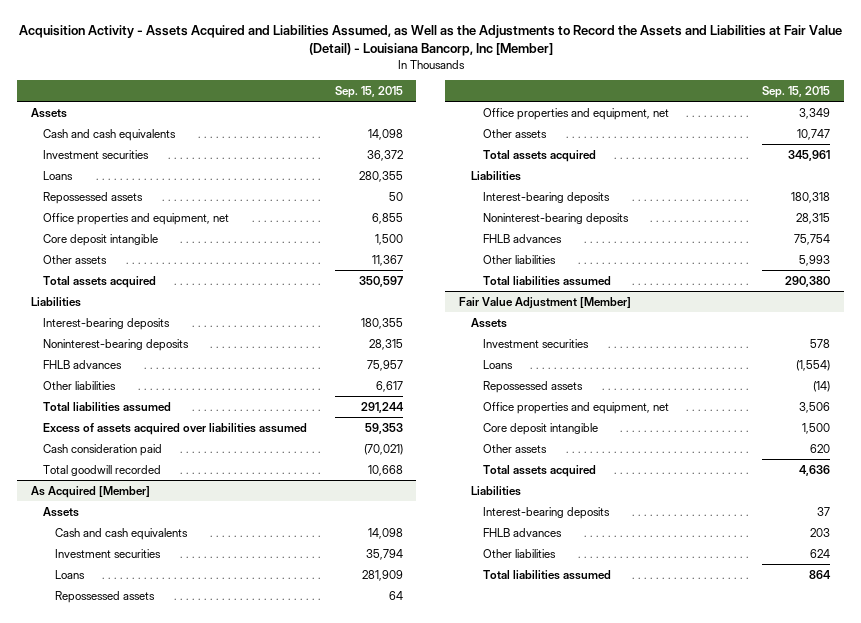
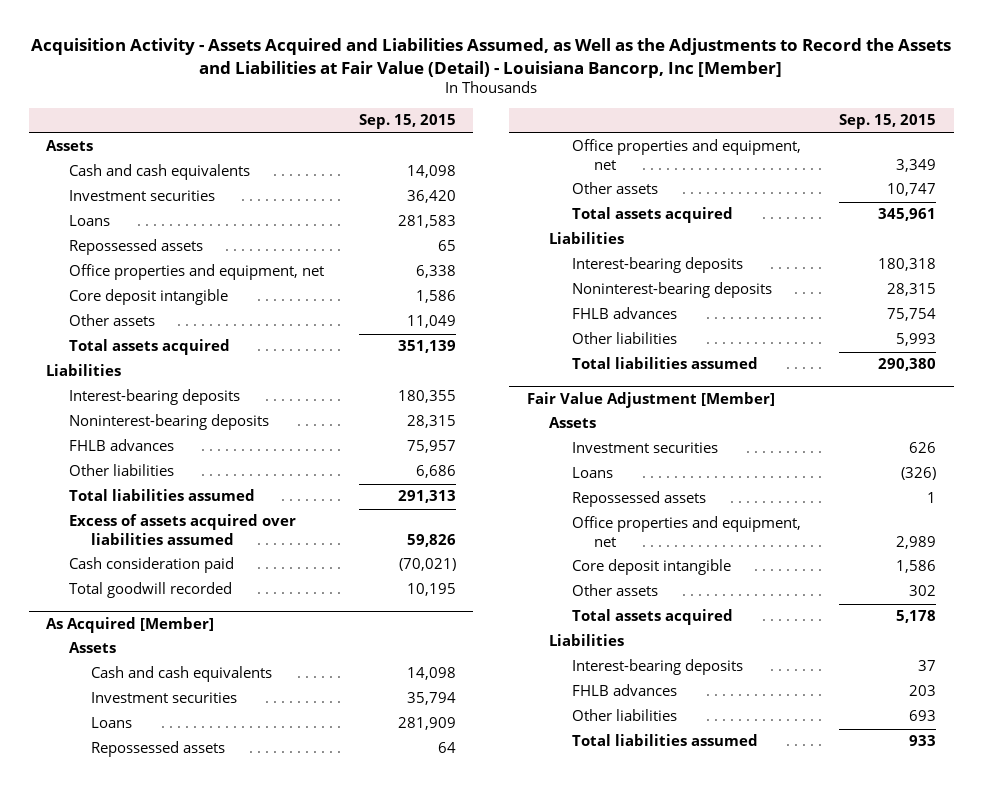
- Investment securities | 36,372
- Loans | 280,355
- Repossessed assets | 50
- Office properties and equipment, net | 6,855
- Core deposit intangible | 1,500
- Other assets | 11,367
- Total assets acquired | 350,597
+ Investment securities | 36,420
+ Loans | 281,583
+ Repossessed assets | 65
+ Office properties and equipment, net | 6,338
+ Core deposit intangible | 1,586
+ Other assets | 11,049
+ Total assets acquired | 351,139
- Other liabilities | 6,617
- Total liabilities assumed | 291,244
- Excess of assets acquired over liabilities assumed | 59,353
+ Other liabilities | 6,686
+ Total liabilities assumed | 291,313
+ Excess of assets acquired over liabilities assumed | 59,826
- Total goodwill recorded | 10,668
+ Total goodwill recorded | 10,195
@ Fair Value Adjustment [Member]
- Investment securities | 578
- Loans | (1,554)
- Repossessed assets | (14)
- Office properties and equipment, net | 3,506
- Core deposit intangible | 1,500
- Other assets | 620
- Total assets acquired | 4,636
+ Investment securities | 626
+ Loans | (326)
+ Repossessed assets | 1
+ Office properties and equipment, net | 2,989
+ Core deposit intangible | 1,586
+ Other assets | 302
+ Total assets acquired | 5,178
- Other liabilities | 624
- Total liabilities assumed | 864
+ Other liabilities | 693
+ Total liabilities assumed | 933

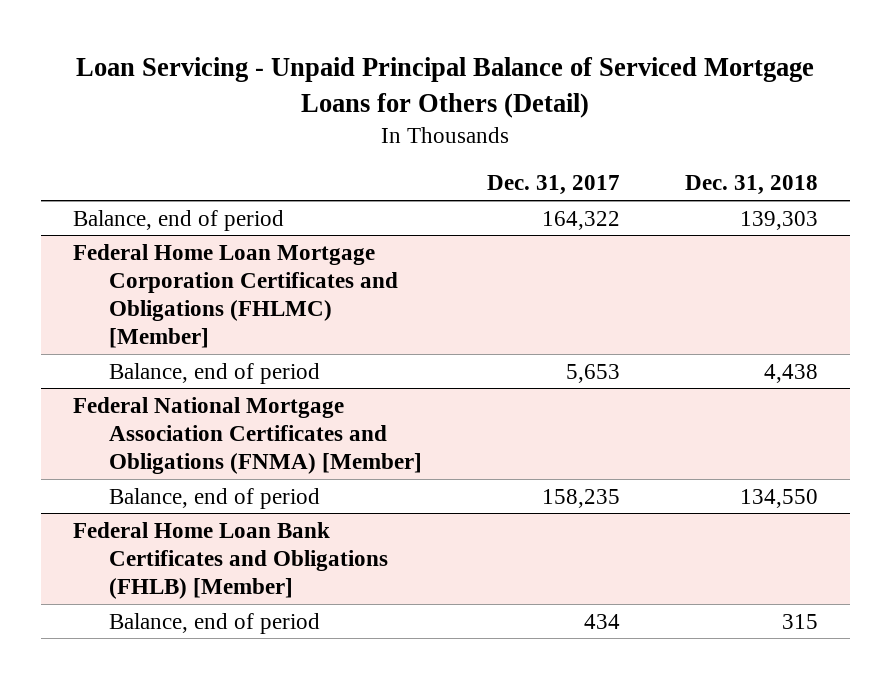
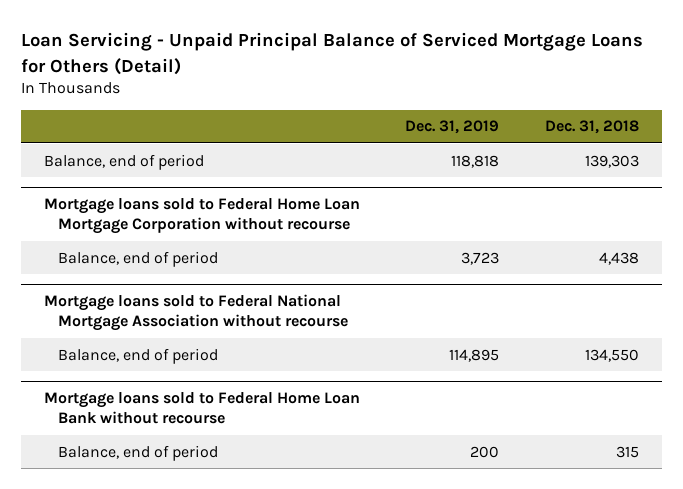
- | Dec. 31, 2017 | Dec. 31, 2018
+ | Dec. 31, 2019 | Dec. 31, 2018
- Federal Home Loan Mortgage Corporation Certificates and Obligations (FHLMC) [Member]
+ Mortgage loans sold to Federal Home Loan Mortgage Corporation without recourse
- Federal National Mortgage Association Certificates and Obligations (FNMA) [Member]
+ Mortgage loans sold to Federal National Mortgage Association without recourse
- Federal Home Loan Bank Certificates and Obligations (FHLB) [Member]
+ Mortgage loans sold to Federal Home Loan Bank without recourse

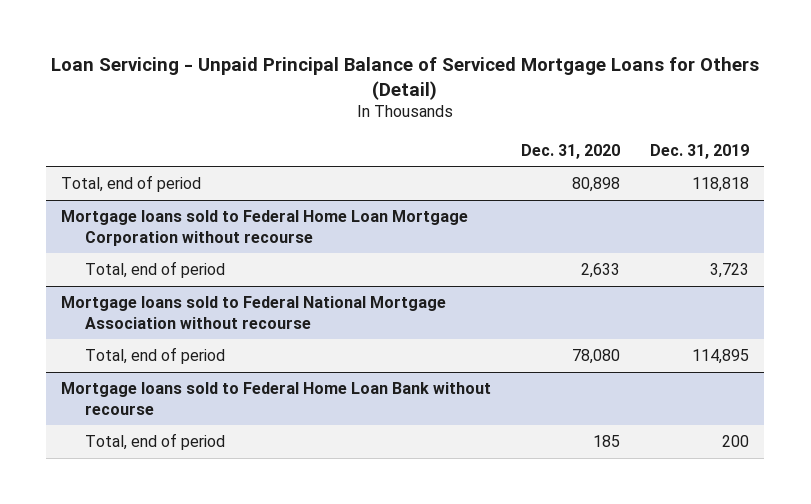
- | Dec. 31, 2019 | Dec. 31, 2018
+ | Dec. 31, 2020 | Dec. 31, 2019
- Balance, end of period | 118,818 | 139,303
+ Total, end of period | 80,898 | 118,818
@ Mortgage loans sold to Federal Home Loan Mortgage Corporation without recourse
- Balance, end of period | 3,723 | 4,438
+ Total, end of period | 2,633 | 3,723
@ Mortgage loans sold to Federal National Mortgage Association without recourse
- Balance, end of period | 114,895 | 134,550
+ Total, end of period | 78,080 | 114,895
@ Mortgage loans sold to Federal Home Loan Bank without recourse
- Balance, end of period | 200 | 315
+ Total, end of period | 185 | 200

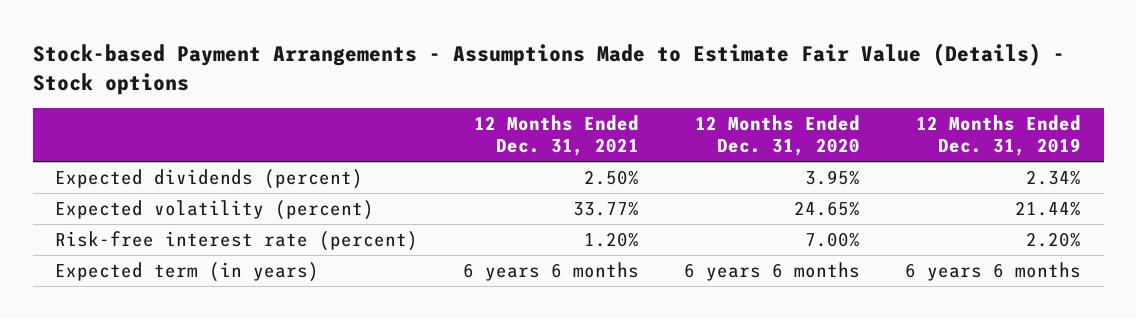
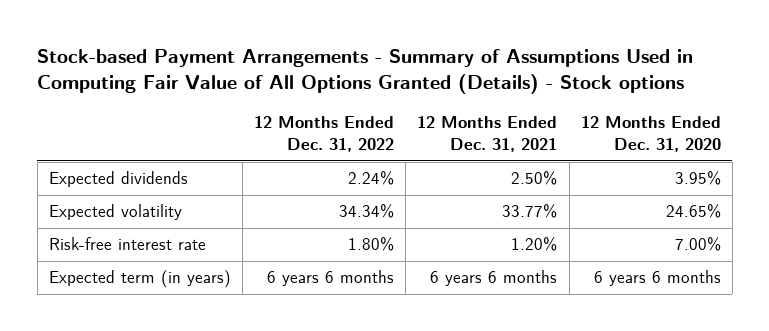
- Stock-based Payment Arrangements - Assumptions Made to Estimate Fair Value (Details) - Stock options
+ Stock-based Payment Arrangements - Summary of Assumptions Used in Computing Fair Value of All Options Granted (Details) - Stock options
- | 12 Months Ended Dec. 31, 2021 | 12 Months Ended Dec. 31, 2020 | 12 Months Ended Dec. 31, 2019
+ | 12 Months Ended Dec. 31, 2022 | 12 Months Ended Dec. 31, 2021 | 12 Months Ended Dec. 31, 2020
- Expected dividends (percent) | 2.50% | 3.95% | 2.34%
- Expected volatility (percent) | 33.77% | 24.65% | 21.44%
- Risk-free interest rate (percent) | 1.20% | 7.00% | 2.20%
+ Expected dividends | 2.24% | 2.50% | 3.95%
+ Expected volatility | 34.34% | 33.77% | 24.65%
+ Risk-free interest rate | 1.80% | 1.20% | 7.00%

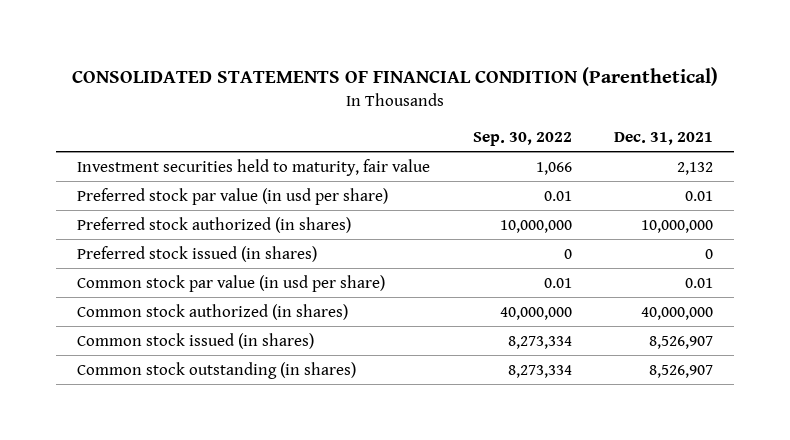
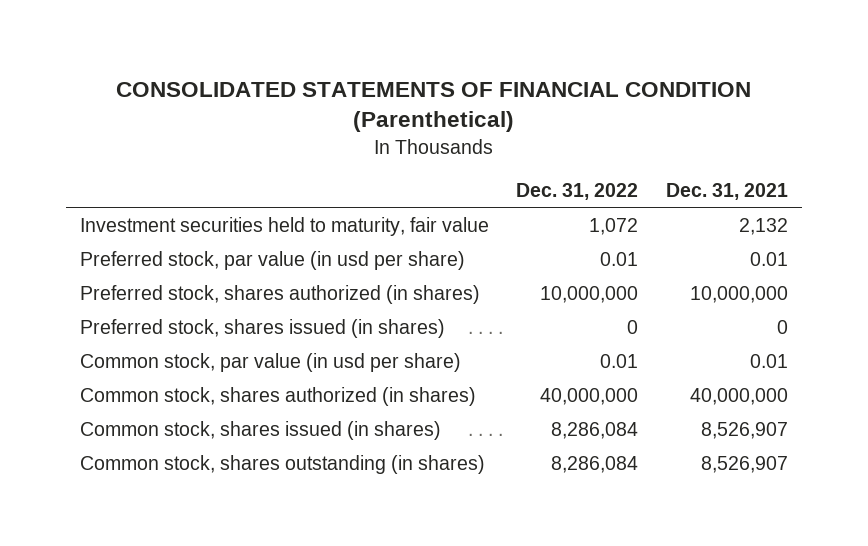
- | Sep. 30, 2022 | Dec. 31, 2021
+ | Dec. 31, 2022 | Dec. 31, 2021
- Preferred stock par value (in usd per share) | 0.01 | 0.01
- Preferred stock authorized (in shares) | 10,000,000 | 10,000,000
- Preferred stock issued (in shares) | 0 | 0
- Common stock par value (in usd per share) | 0.01 | 0.01
- Common stock authorized (in shares) | 40,000,000 | 40,000,000
- Common stock issued (in shares) | 8,273,334 | 8,526,907
- Common stock outstanding (in shares) | 8,273,334 | 8,526,907
+ Preferred stock, par value (in usd per share) | 0.01 | 0.01
+ Preferred stock, shares authorized (in shares) | 10,000,000 | 10,000,000
+ Preferred stock, shares issued (in shares) | 0 | 0
+ Common stock, par value (in usd per share) | 0.01 | 0.01
+ Common stock, shares authorized (in shares) | 40,000,000 | 40,000,000
+ Common stock, shares issued (in shares) | 8,286,084 | 8,526,907
+ Common stock, shares outstanding (in shares) | 8,286,084 | 8,526,907

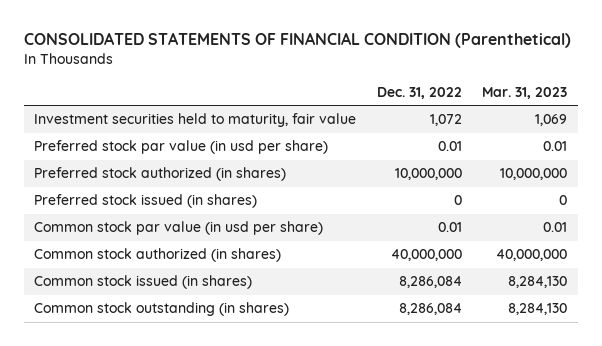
- | Dec. 31, 2022 | Dec. 31, 2021
+ | Dec. 31, 2022 | Mar. 31, 2023
- Preferred stock, par value (in usd per share) | 0.01 | 0.01
- Preferred stock, shares authorized (in shares) | 10,000,000 | 10,000,000
- Preferred stock, shares issued (in shares) | 0 | 0
- Common stock, par value (in usd per share) | 0.01 | 0.01
- Common stock, shares authorized (in shares) | 40,000,000 | 40,000,000
- Common stock, shares issued (in shares) | 8,286,084 | 8,526,907
- Common stock, shares outstanding (in shares) | 8,286,084 | 8,526,907
+ Preferred stock par value (in usd per share) | 0.01 | 0.01
+ Preferred stock authorized (in shares) | 10,000,000 | 10,000,000
+ Preferred stock issued (in shares) | 0 | 0
+ Common stock par value (in usd per share) | 0.01 | 0.01
+ Common stock authorized (in shares) | 40,000,000 | 40,000,000
+ Common stock issued (in shares) | 8,286,084 | 8,284,130
+ Common stock outstanding (in shares) | 8,286,084 | 8,284,130

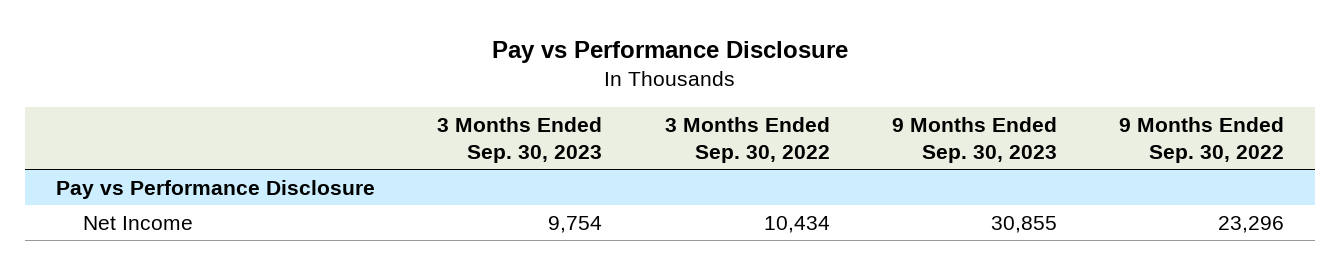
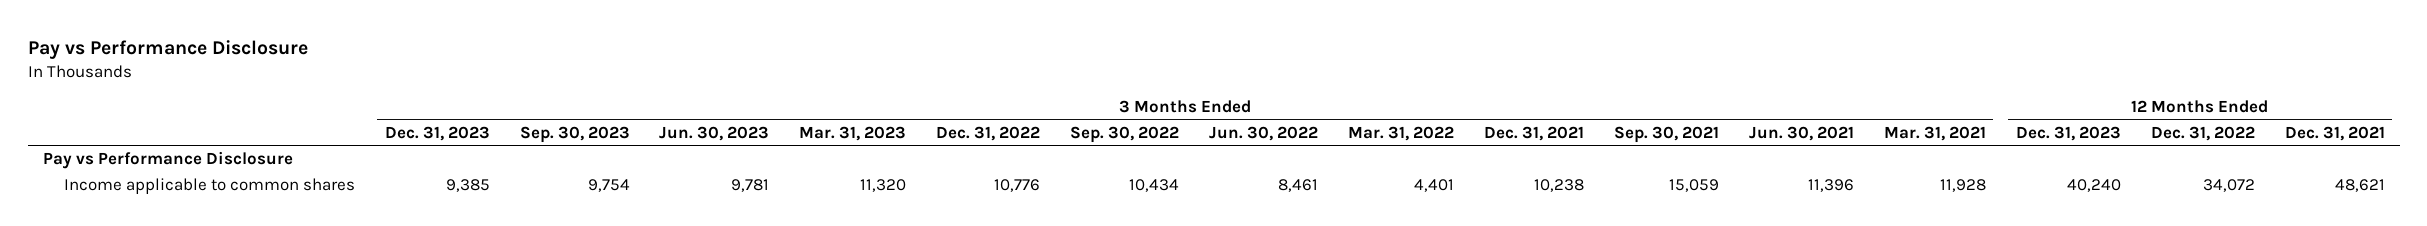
- | 3 Months Ended Sep. 30, 2023 | 3 Months Ended Sep. 30, 2022 | 9 Months Ended Sep. 30, 2023 | 9 Months Ended Sep. 30, 2022
+ | 3 Months Ended Dec. 31, 2023 | 3 Months Ended Sep. 30, 2023 | 3 Months Ended Jun. 30, 2023 | 3 Months Ended Mar. 31, 2023 | 3 Months Ended Dec. 31, 2022 | 3 Months Ended Sep. 30, 2022 | 3 Months Ended Jun. 30, 2022 | 3 Months Ended Mar. 31, 2022 | 3 Months Ended Dec. 31, 2021 | 3 Months Ended Sep. 30, 2021 | 3 Months Ended Jun. 30, 2021 | 3 Months Ended Mar. 31, 2021 | 12 Months Ended Dec. 31, 2023 | 12 Months Ended Dec. 31, 2022 | 12 Months Ended Dec. 31, 2021
- Net Income | 9,754 | 10,434 | 30,855 | 23,296
+ Income applicable to common shares | 9,385 | 9,754 | 9,781 | 11,320 | 10,776 | 10,434 | 8,461 | 4,401 | 10,238 | 15,059 | 11,396 | 11,928 | 40,240 | 34,072 | 48,621

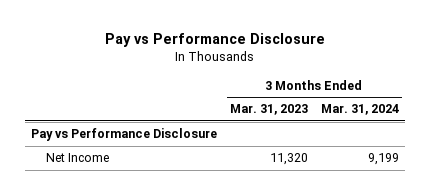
- | 3 Months Ended Dec. 31, 2023 | 3 Months Ended Sep. 30, 2023 | 3 Months Ended Jun. 30, 2023 | 3 Months Ended Mar. 31, 2023 | 3 Months Ended Dec. 31, 2022 | 3 Months Ended Sep. 30, 2022 | 3 Months Ended Jun. 30, 2022 | 3 Months Ended Mar. 31, 2022 | 3 Months Ended Dec. 31, 2021 | 3 Months Ended Sep. 30, 2021 | 3 Months Ended Jun. 30, 2021 | 3 Months Ended Mar. 31, 2021 | 12 Months Ended Dec. 31, 2023 | 12 Months Ended Dec. 31, 2022 | 12 Months Ended Dec. 31, 2021
+ | 3 Months Ended Mar. 31, 2023 | 3 Months Ended Mar. 31, 2024
- Income applicable to common shares | 9,385 | 9,754 | 9,781 | 11,320 | 10,776 | 10,434 | 8,461 | 4,401 | 10,238 | 15,059 | 11,396 | 11,928 | 40,240 | 34,072 | 48,621
+ Net Income | 11,320 | 9,199

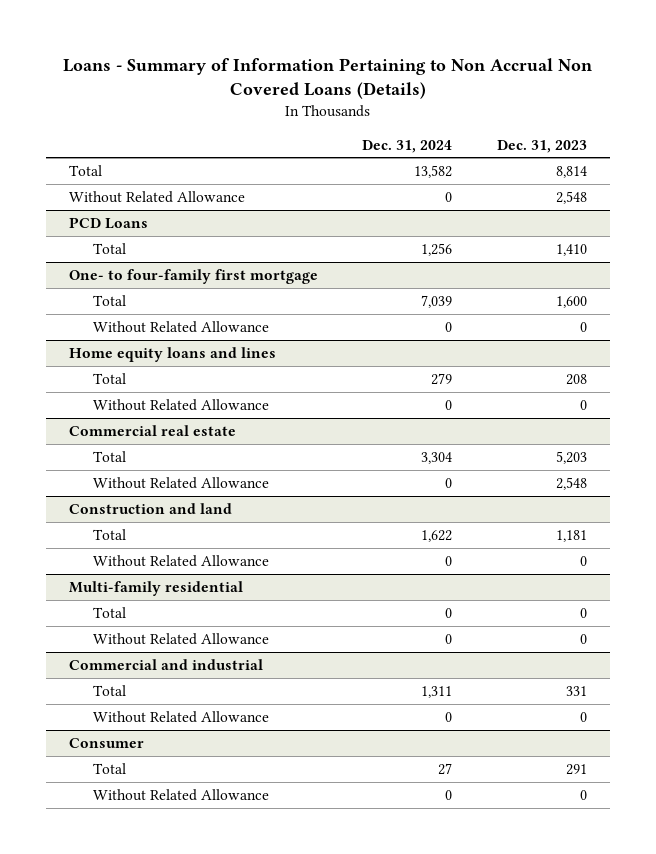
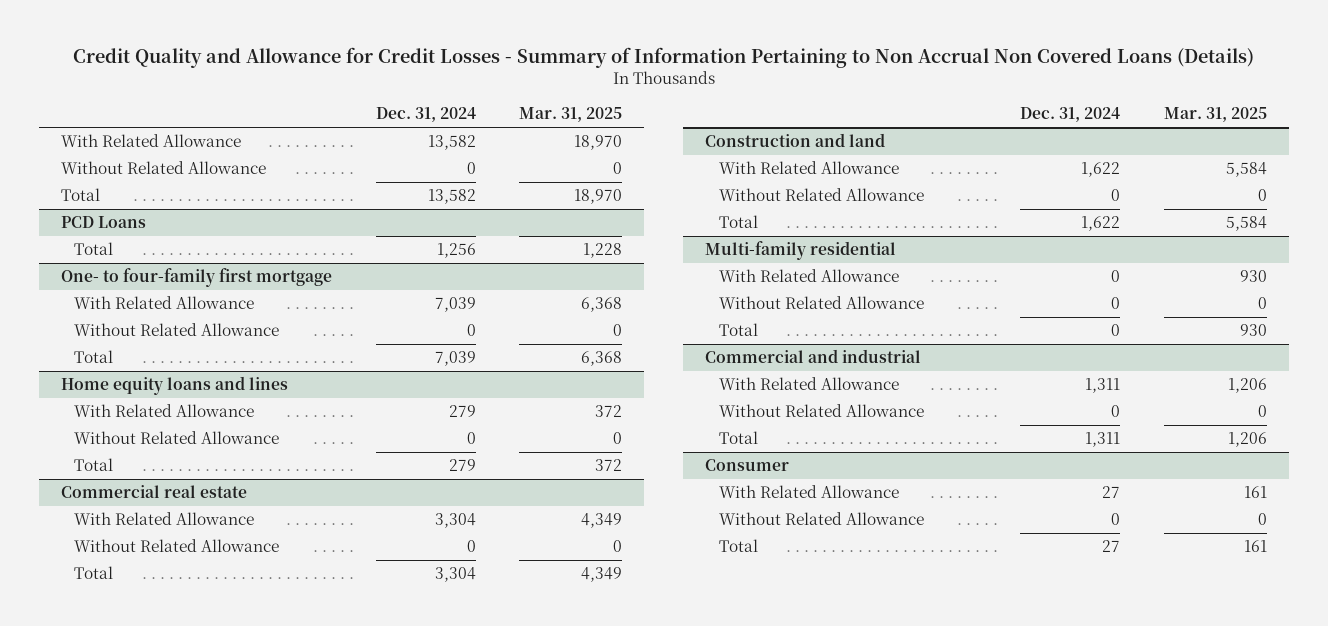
- Loans - Summary of Information Pertaining to Non Accrual Non Covered Loans (Details)
+ Credit Quality and Allowance for Credit Losses - Summary of Information Pertaining to Non Accrual Non Covered Loans (Details)
- | Dec. 31, 2024 | Dec. 31, 2023
+ | Dec. 31, 2024 | Mar. 31, 2025
+ With Related Allowance | 13,582 | 18,970
moved down: Total | 13,582 | 18,970
@ One- to four-family first mortgage
+ With Related Allowance | 7,039 | 6,368
moved down: Total | 7,039 | 6,368
@ Home equity loans and lines
+ With Related Allowance | 279 | 372
moved down: Total | 279 | 372
@ Commercial real estate
+ With Related Allowance | 3,304 | 4,349
moved down: Total | 3,304 | 4,349
@ Construction and land
+ With Related Allowance | 1,622 | 5,584
moved down: Total | 1,622 | 5,584
@ Multi-family residential
+ With Related Allowance | 0 | 930
moved down: Total | 0 | 930
@ Commercial and industrial
+ With Related Allowance | 1,311 | 1,206
moved down: Total | 1,311 | 1,206
@ Consumer
+ With Related Allowance | 27 | 161
moved down: Total | 27 | 161

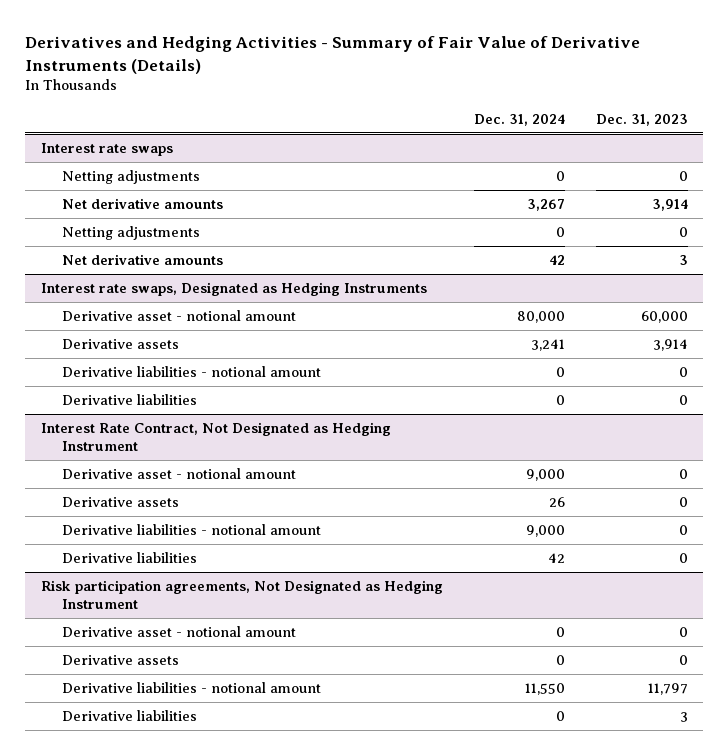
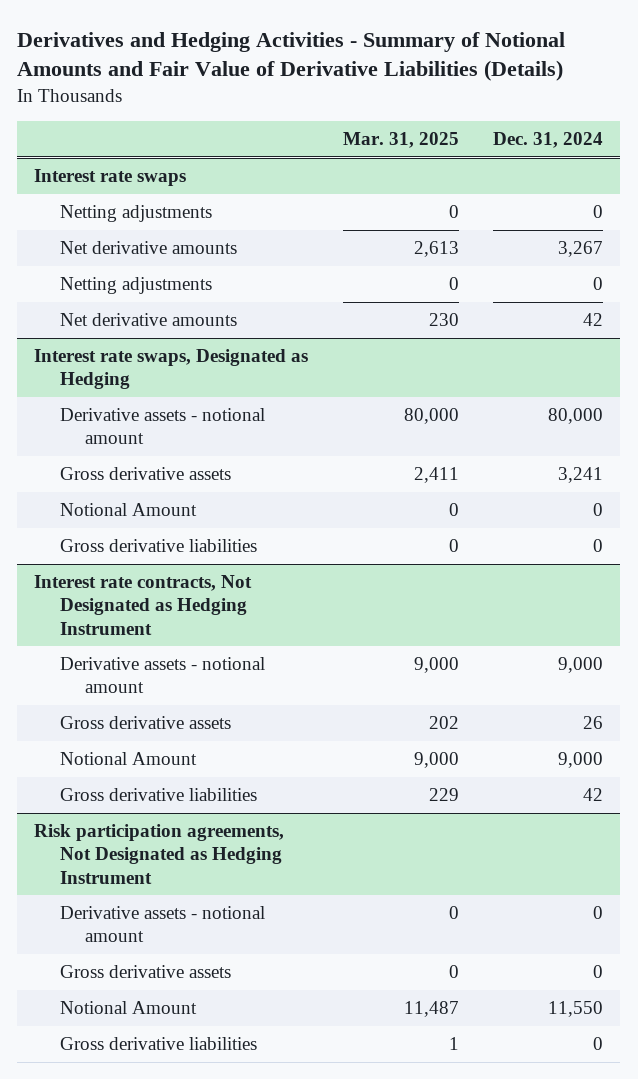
- Derivatives and Hedging Activities - Summary of Fair Value of Derivative Instruments (Details)
+ Derivatives and Hedging Activities - Summary of Notional Amounts and Fair Value of Derivative Liabilities (Details)
- | Dec. 31, 2024 | Dec. 31, 2023
+ | Mar. 31, 2025 | Dec. 31, 2024
- Interest rate swaps, Designated as Hedging Instruments
- Derivative asset - notional amount | 80,000 | 60,000
- Derivative assets | 3,241 | 3,914
- Derivative liabilities - notional amount | 0 | 0
- Derivative liabilities | 0 | 0
- Interest Rate Contract, Not Designated as Hedging Instrument
- Derivative asset - notional amount | 9,000 | 0
- Derivative assets | 26 | 0
- Derivative liabilities - notional amount | 9,000 | 0
- Derivative liabilities | 42 | 0
+ Interest rate swaps, Designated as Hedging
+ Derivative assets - notional amount | 80,000 | 80,000
+ Gross derivative assets | 2,411 | 3,241
+ Notional Amount | 0 | 0
+ Gross derivative liabilities | 0 | 0
+ Interest rate contracts, Not Designated as Hedging Instrument
+ Derivative assets - notional amount | 9,000 | 9,000
+ Gross derivative assets | 202 | 26
+ Notional Amount | 9,000 | 9,000
+ Gross derivative liabilities | 229 | 42
@ Risk participation agreements, Not Designated as Hedging Instrument
- Derivative asset - notional amount | 0 | 0
- Derivative assets | 0 | 0
- Derivative liabilities - notional amount | 11,550 | 11,797
- Derivative liabilities | 0 | 3
+ Derivative assets - notional amount | 0 | 0
+ Gross derivative assets | 0 | 0
+ Notional Amount | 11,487 | 11,550
+ Gross derivative liabilities | 1 | 0

